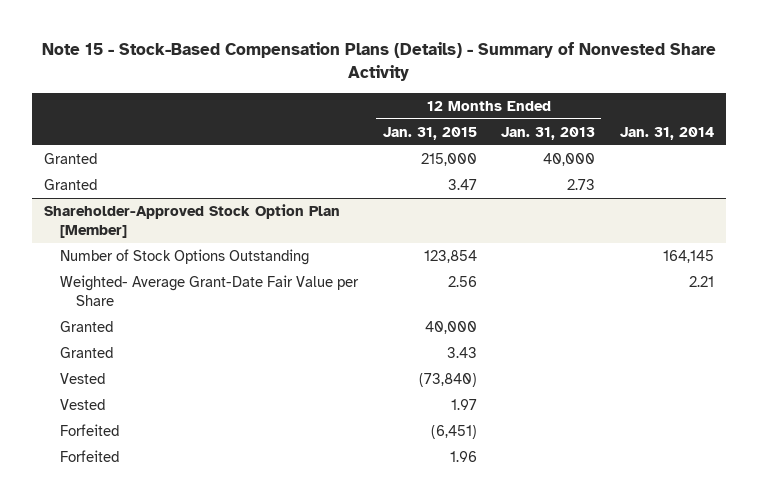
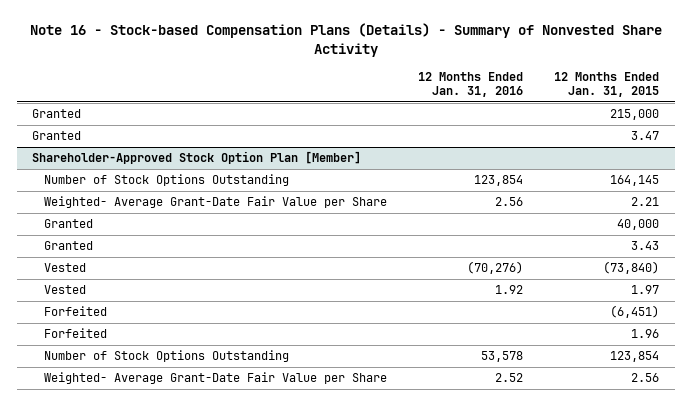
- Note 15 - Stock-Based Compensation Plans (Details) - Summary of Nonvested Share Activity
+ Note 16 - Stock-based Compensation Plans (Details) - Summary of Nonvested Share Activity
- | 12 Months Ended Jan. 31, 2015 | 12 Months Ended Jan. 31, 2013 | Jan. 31, 2014
+ | 12 Months Ended Jan. 31, 2016 | 12 Months Ended Jan. 31, 2015
@ Shareholder-Approved Stock Option Plan [Member]
+ Number of Stock Options Outstanding | 123,854 | 164,145
+ Weighted- Average Grant-Date Fair Value per Share | 2.56 | 2.21
moved down: Number of Stock Options Outstanding | 53,578 | 123,854
moved down: Weighted- Average Grant-Date Fair Value per Share | 2.52 | 2.56

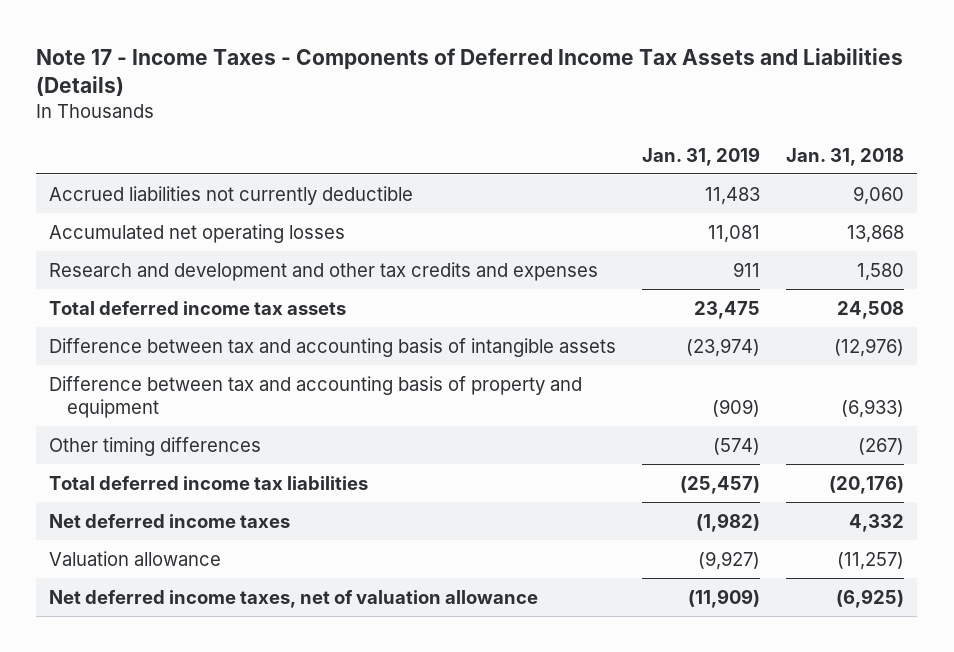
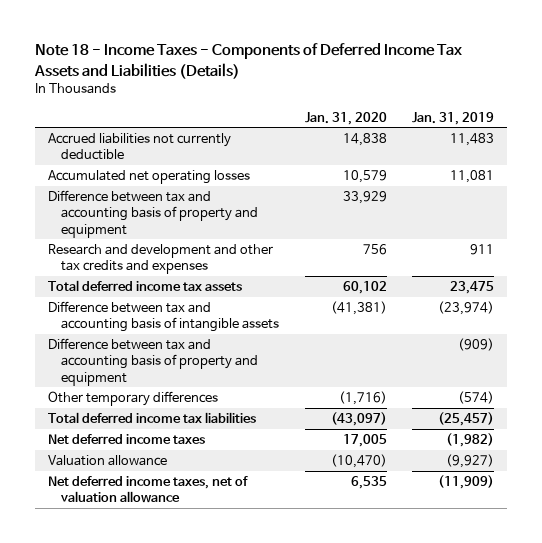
- Note 17 - Income Taxes - Components of Deferred Income Tax Assets and Liabilities (Details)
+ Note 18 - Income Taxes - Components of Deferred Income Tax Assets and Liabilities (Details)
- | Jan. 31, 2019 | Jan. 31, 2018
+ | Jan. 31, 2020 | Jan. 31, 2019
+ Difference between tax and accounting basis of property and equipment | 33,929 |
- Other timing differences | (574) | (267)
+ Other temporary differences | (1,716) | (574)

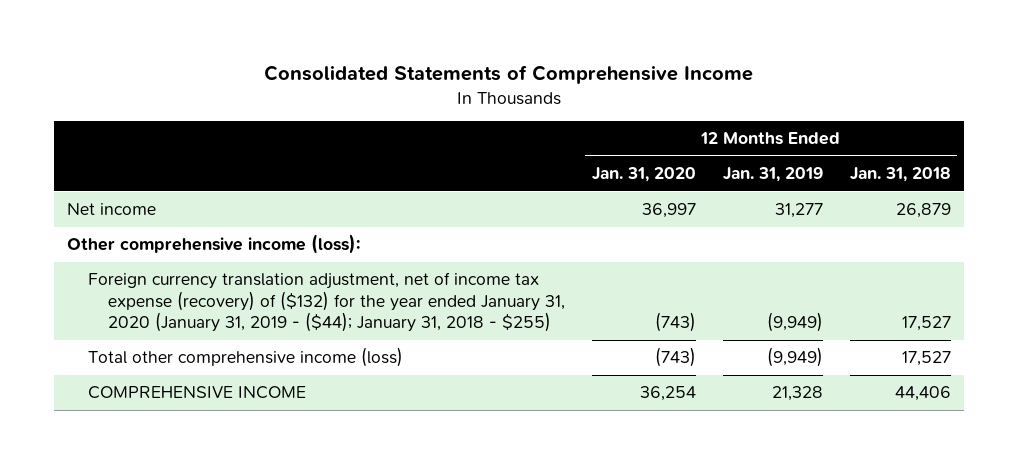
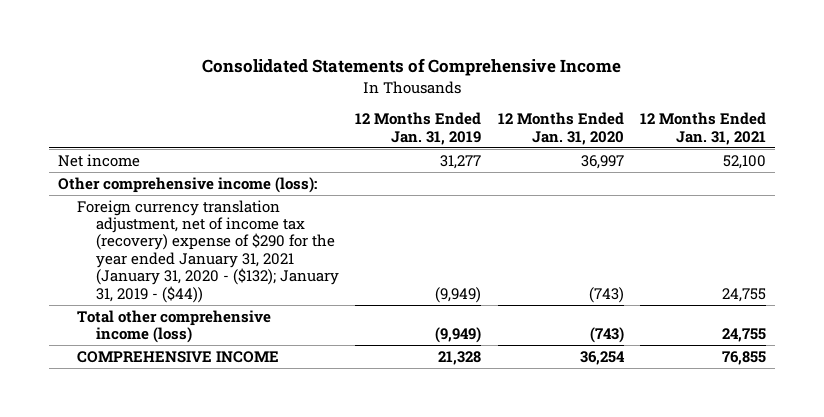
- | 12 Months Ended Jan. 31, 2020 | 12 Months Ended Jan. 31, 2019 | 12 Months Ended Jan. 31, 2018
+ | 12 Months Ended Jan. 31, 2019 | 12 Months Ended Jan. 31, 2020 | 12 Months Ended Jan. 31, 2021
- Foreign currency translation adjustment, net of income tax expense (recovery) of ($132) for the year ended January 31, 2020 (January 31, 2019 - ($44); January 31, 2018 - $255) | (743) | (9,949) | 17,527
+ Foreign currency translation adjustment, net of income tax (recovery) expense of $290 for the year ended January 31, 2021 (January 31, 2020 - ($132); January 31, 2019 - ($44)) | (9,949) | (743) | 24,755

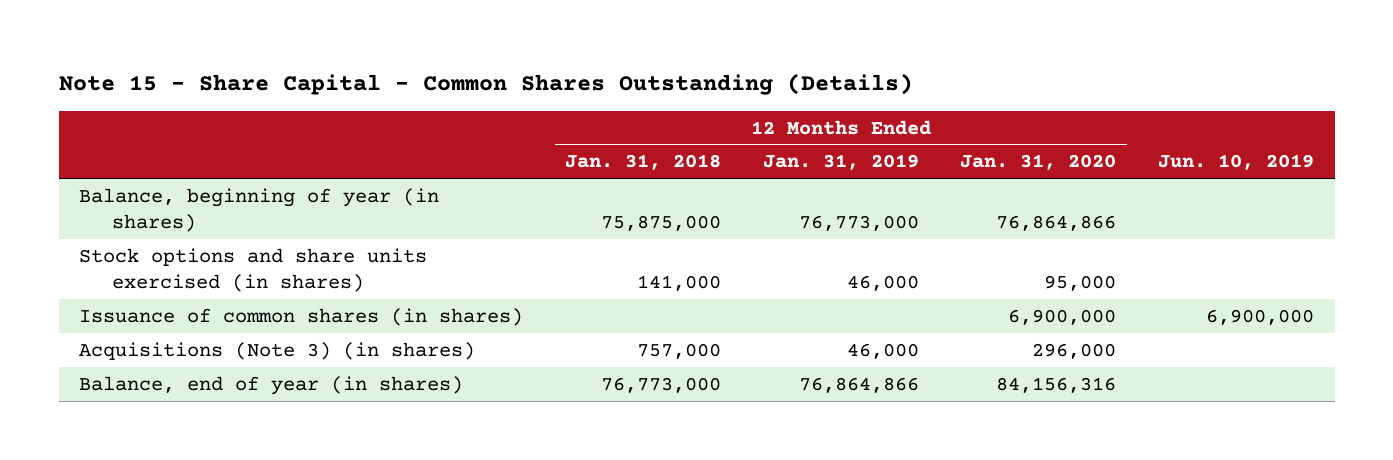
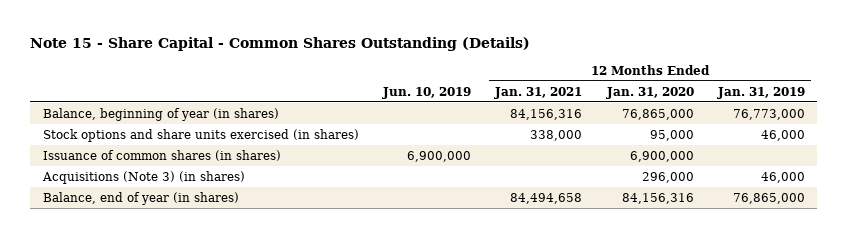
- | 12 Months Ended Jan. 31, 2018 | 12 Months Ended Jan. 31, 2019 | 12 Months Ended Jan. 31, 2020 | Jun. 10, 2019
+ | Jun. 10, 2019 | 12 Months Ended Jan. 31, 2021 | 12 Months Ended Jan. 31, 2020 | 12 Months Ended Jan. 31, 2019
- Balance, beginning of year (in shares) | 75,875,000 | 76,773,000 | 76,864,866 |
+ Balance, beginning of year (in shares) | | 84,156,316 | 76,865,000 | 76,773,000
- Balance, end of year (in shares) | 76,773,000 | 76,864,866 | 84,156,316 |
+ Balance, end of year (in shares) | | 84,494,658 | 84,156,316 | 76,865,000

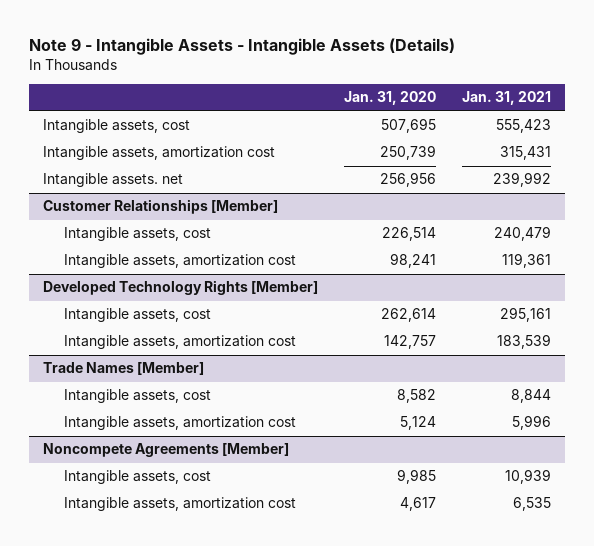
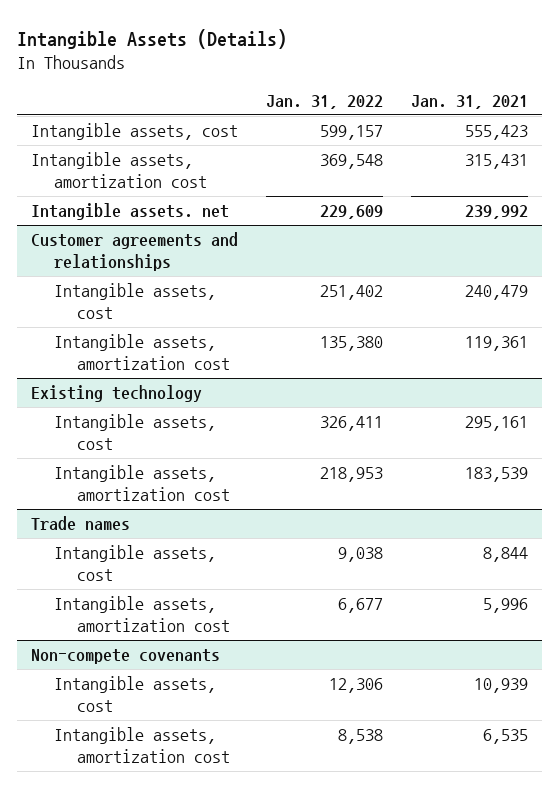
- Note 9 - Intangible Assets - Intangible Assets (Details)
+ Intangible Assets (Details)
- | Jan. 31, 2020 | Jan. 31, 2021
+ | Jan. 31, 2022 | Jan. 31, 2021
- Customer Relationships [Member]
+ Customer agreements and relationships
- Developed Technology Rights [Member]
+ Existing technology
- Trade Names [Member]
+ Trade names
- Noncompete Agreements [Member]
+ Non-compete covenants

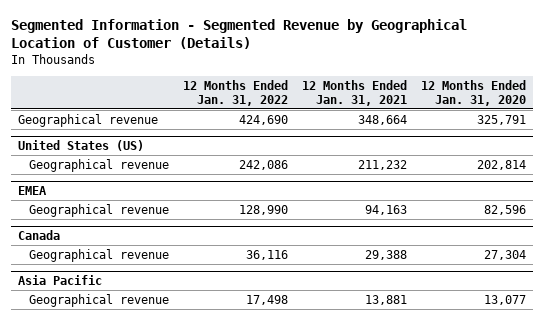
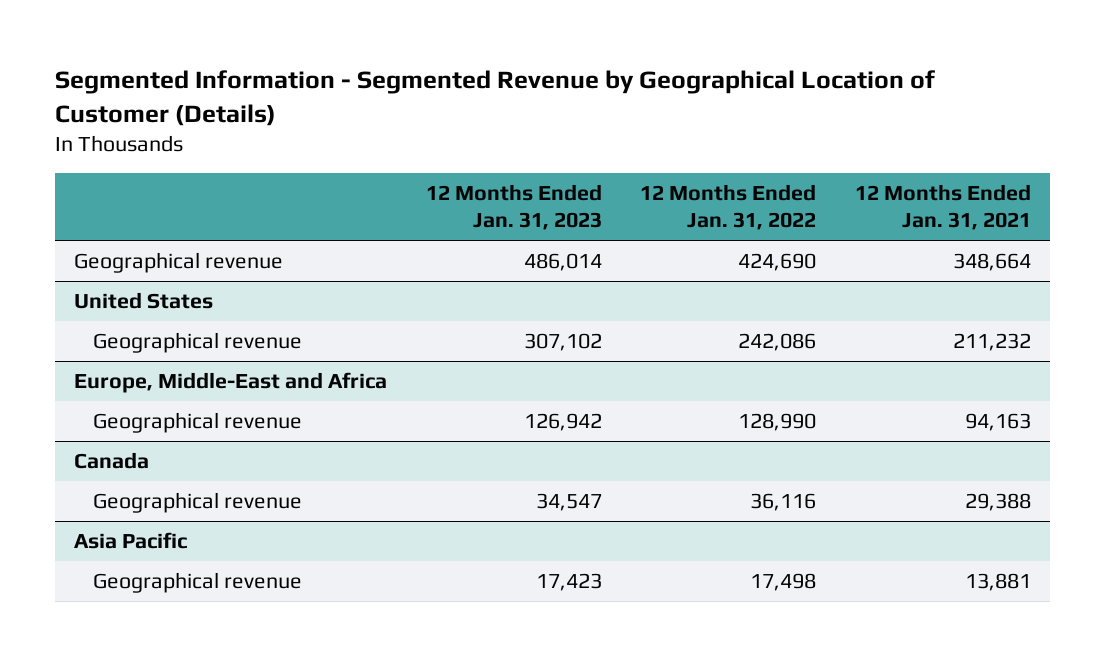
- | 12 Months Ended Jan. 31, 2022 | 12 Months Ended Jan. 31, 2021 | 12 Months Ended Jan. 31, 2020
+ | 12 Months Ended Jan. 31, 2023 | 12 Months Ended Jan. 31, 2022 | 12 Months Ended Jan. 31, 2021
- United States (US)
+ United States
- EMEA
+ Europe, Middle-East and Africa

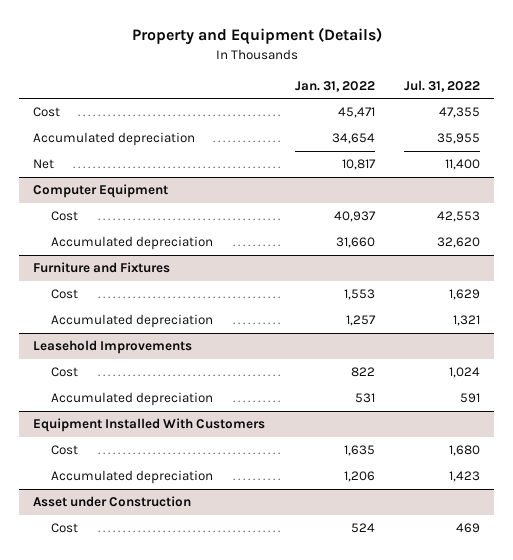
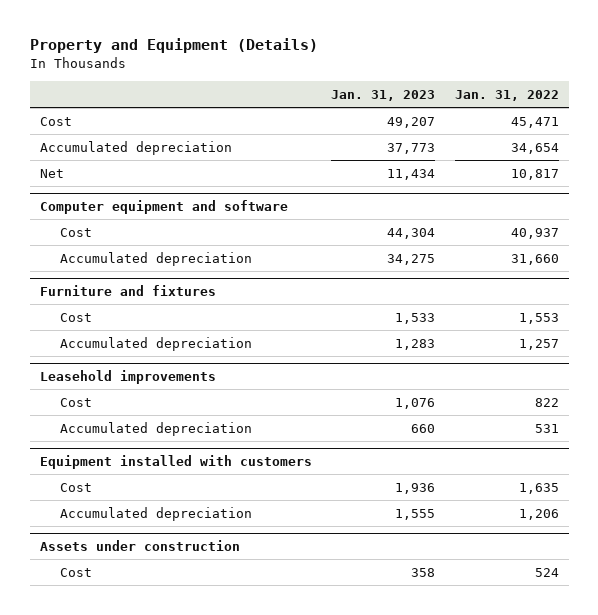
- | Jan. 31, 2022 | Jul. 31, 2022
+ | Jan. 31, 2023 | Jan. 31, 2022
- Computer Equipment
+ Computer equipment and software
- Furniture and Fixtures
+ Furniture and fixtures
- Leasehold Improvements
+ Leasehold improvements
- Equipment Installed With Customers
+ Equipment installed with customers
- Asset under Construction
+ Assets under construction

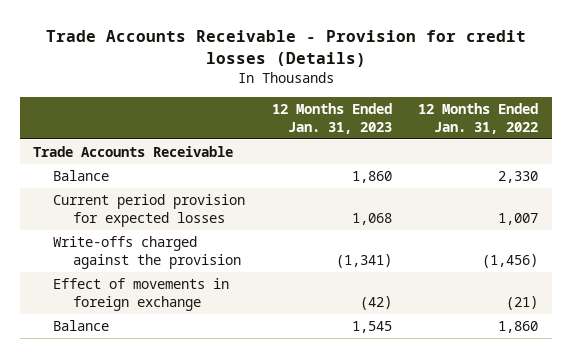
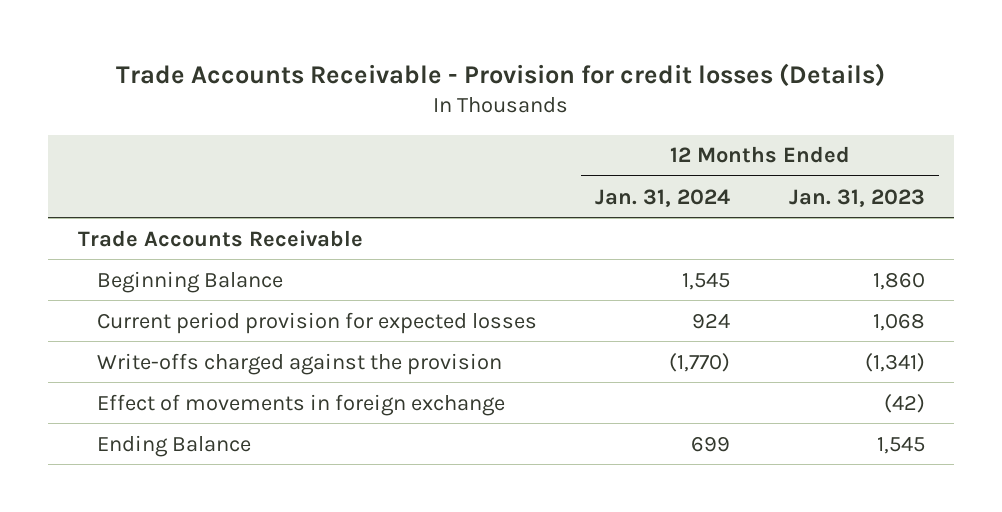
- | 12 Months Ended Jan. 31, 2023 | 12 Months Ended Jan. 31, 2022
+ | 12 Months Ended Jan. 31, 2024 | 12 Months Ended Jan. 31, 2023
- Balance | 1,860 | 2,330
+ Beginning Balance | 1,545 | 1,860
- Balance | 1,545 | 1,860
+ Ending Balance | 699 | 1,545

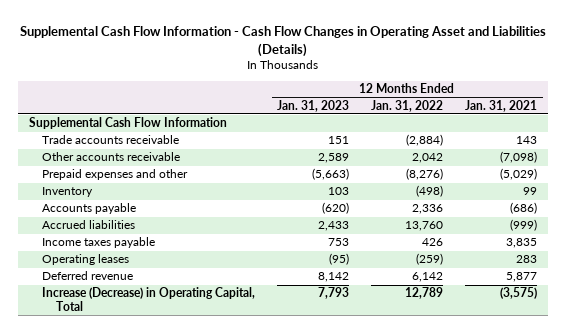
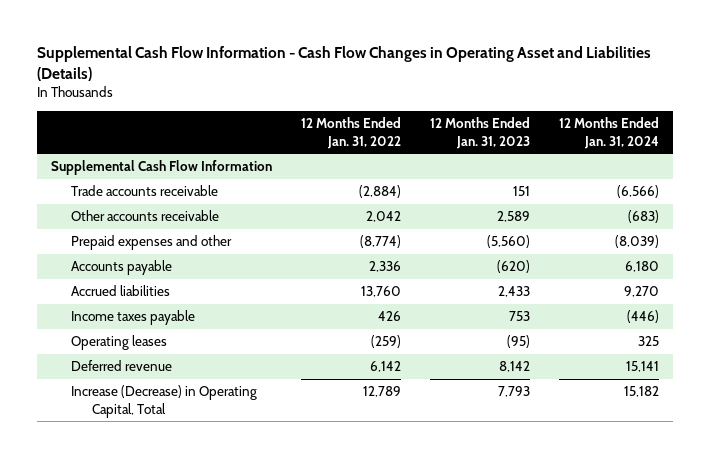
- | 12 Months Ended Jan. 31, 2023 | 12 Months Ended Jan. 31, 2022 | 12 Months Ended Jan. 31, 2021
+ | 12 Months Ended Jan. 31, 2022 | 12 Months Ended Jan. 31, 2023 | 12 Months Ended Jan. 31, 2024
- Prepaid expenses and other | (5,663) | (8,276) | (5,029)
- Inventory | 103 | (498) | 99
+ Prepaid expenses and other | (8,774) | (5,560) | (8,039)

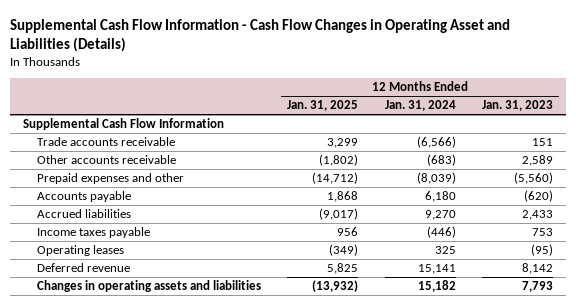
- | 12 Months Ended Jan. 31, 2022 | 12 Months Ended Jan. 31, 2023 | 12 Months Ended Jan. 31, 2024
+ | 12 Months Ended Jan. 31, 2025 | 12 Months Ended Jan. 31, 2024 | 12 Months Ended Jan. 31, 2023
- Increase (Decrease) in Operating Capital, Total | 12,789 | 7,793 | 15,182
+ Changes in operating assets and liabilities | (13,932) | 15,182 | 7,793

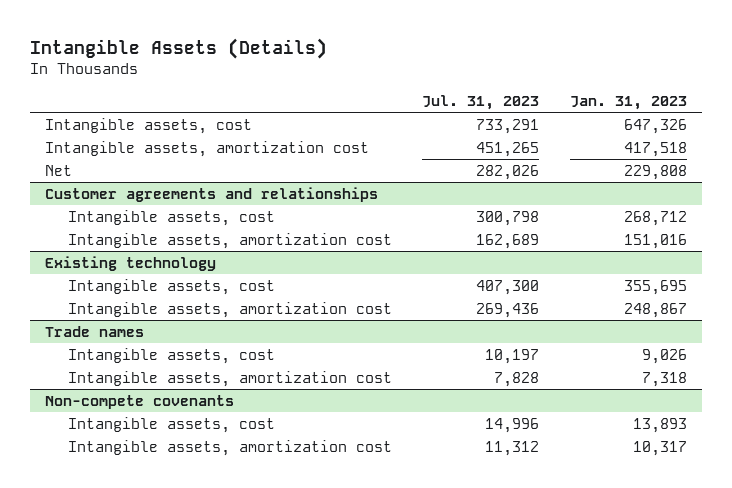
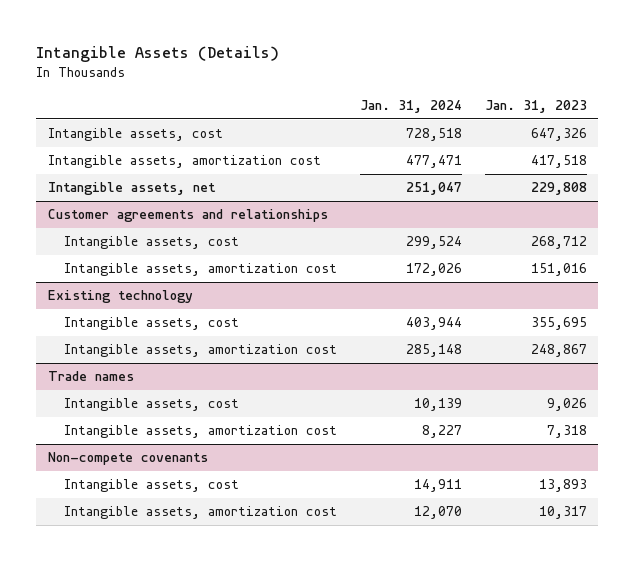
- | Jul. 31, 2023 | Jan. 31, 2023
+ | Jan. 31, 2024 | Jan. 31, 2023
- Net | 282,026 | 229,808
+ Intangible assets, net | 251,047 | 229,808

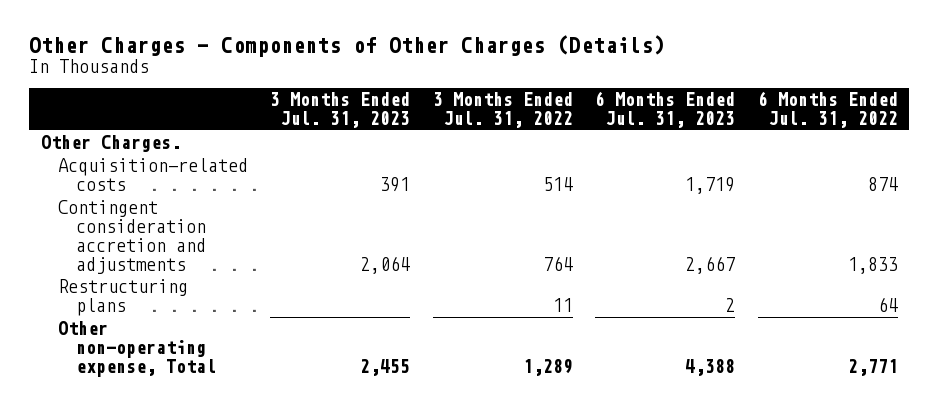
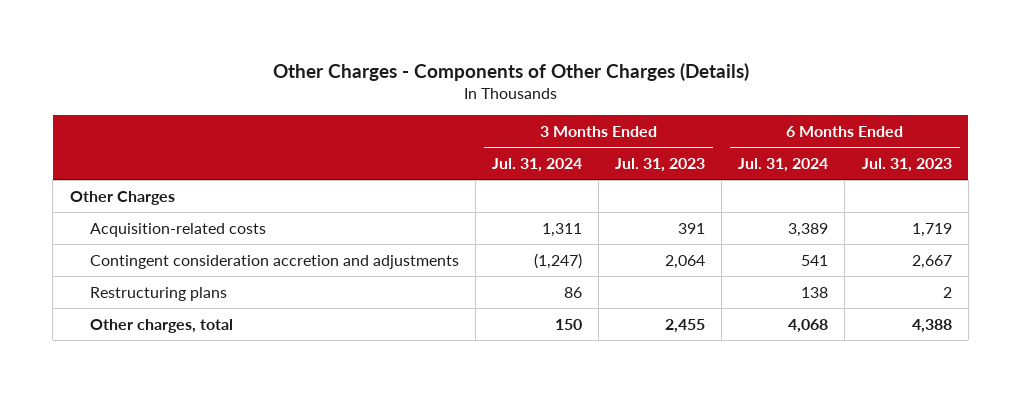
- | 3 Months Ended Jul. 31, 2023 | 3 Months Ended Jul. 31, 2022 | 6 Months Ended Jul. 31, 2023 | 6 Months Ended Jul. 31, 2022
+ | 3 Months Ended Jul. 31, 2024 | 3 Months Ended Jul. 31, 2023 | 6 Months Ended Jul. 31, 2024 | 6 Months Ended Jul. 31, 2023
- Other Charges.
+ Other Charges
- Other non-operating expense, Total | 2,455 | 1,289 | 4,388 | 2,771
+ Other charges, total | 150 | 2,455 | 4,068 | 4,388

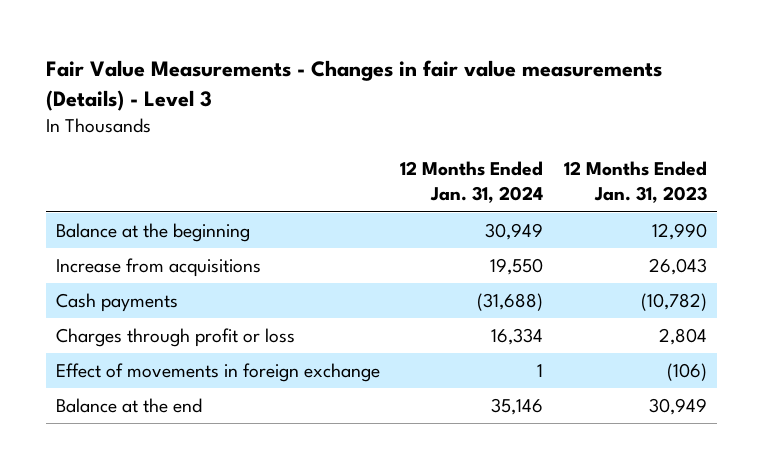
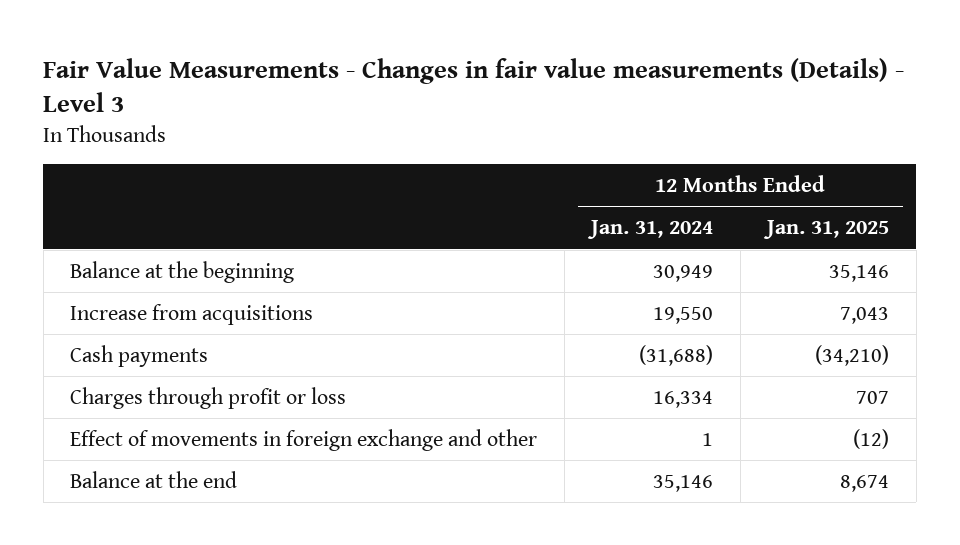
- | 12 Months Ended Jan. 31, 2024 | 12 Months Ended Jan. 31, 2023
+ | 12 Months Ended Jan. 31, 2024 | 12 Months Ended Jan. 31, 2025
- Effect of movements in foreign exchange | 1 | (106)
+ Effect of movements in foreign exchange and other | 1 | (12)

